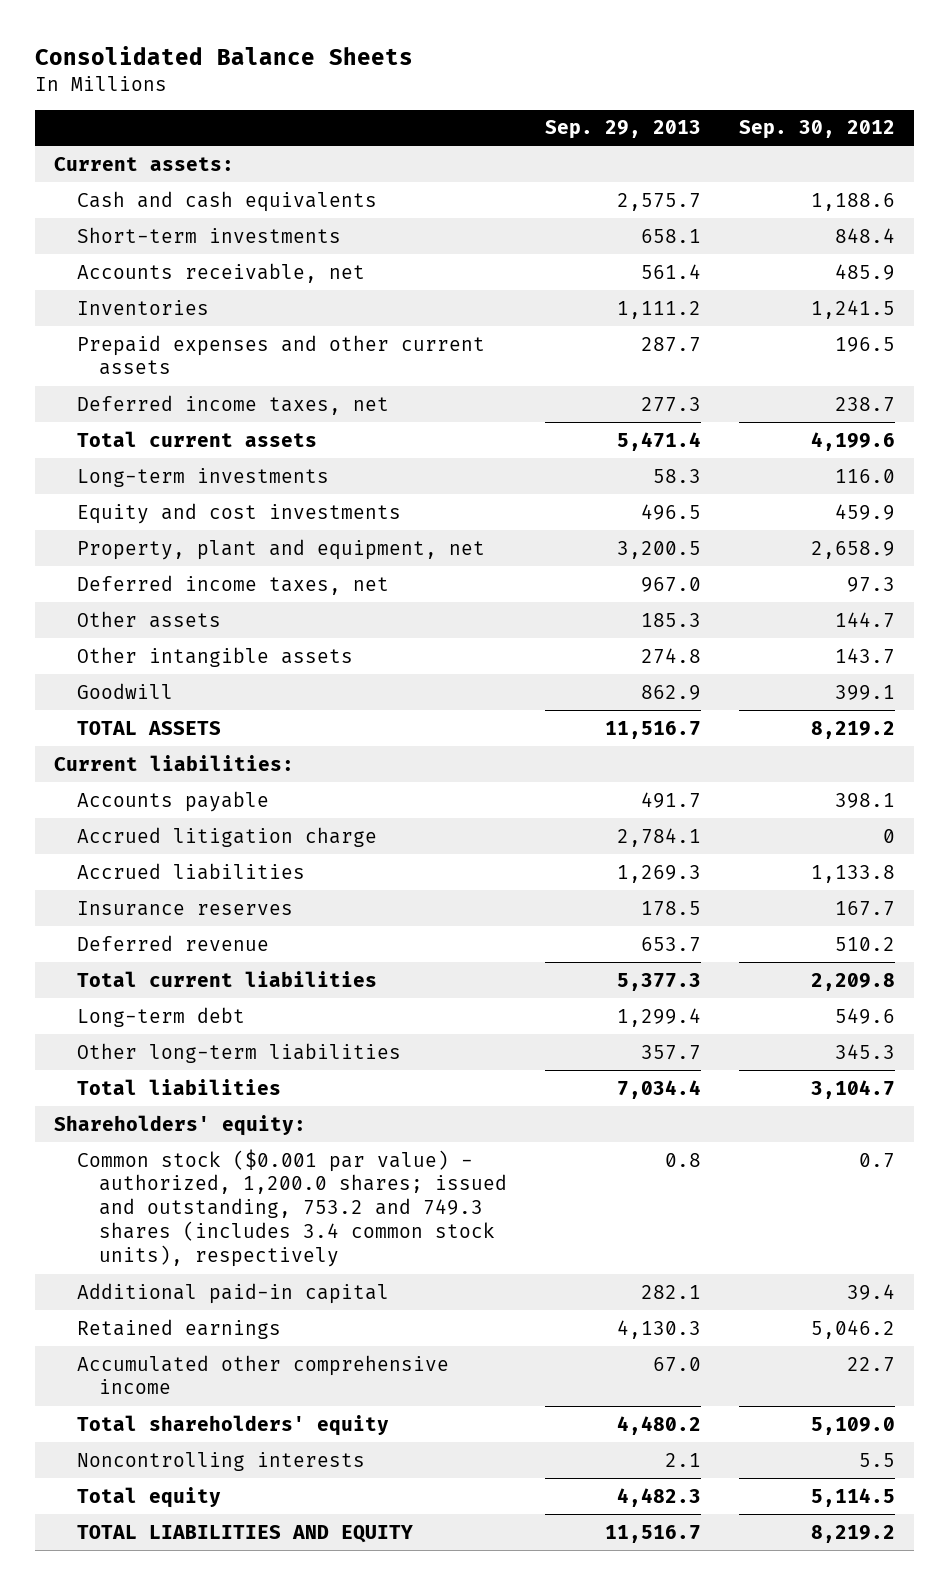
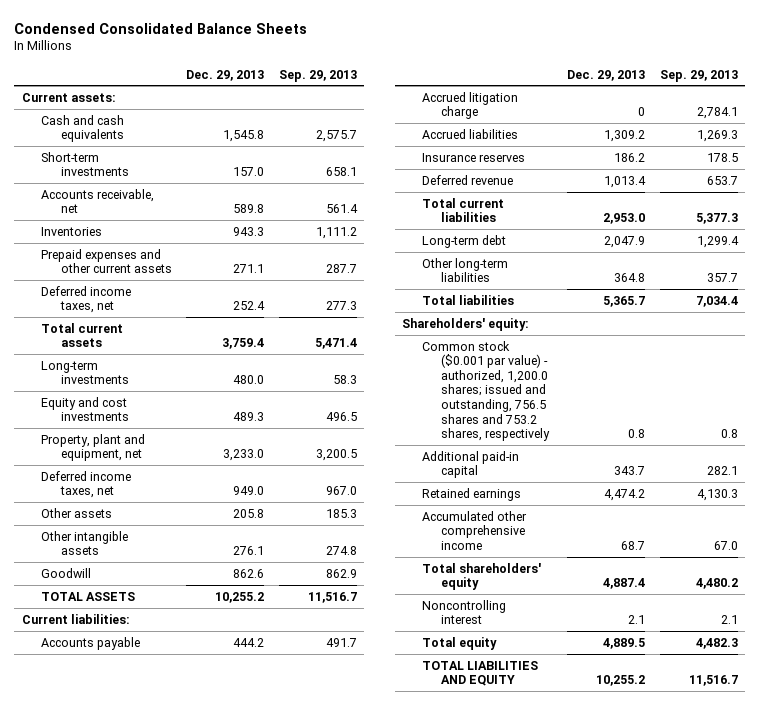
- Consolidated Balance Sheets
+ Condensed Consolidated Balance Sheets
- | Sep. 29, 2013 | Sep. 30, 2012
+ | Dec. 29, 2013 | Sep. 29, 2013
- Common stock ($0.001 par value) - authorized, 1,200.0 shares; issued and outstanding, 753.2 and 749.3 shares (includes 3.4 common stock units), respectively | 0.8 | 0.7
+ Common stock ($0.001 par value) - authorized, 1,200.0 shares; issued and outstanding, 756.5 shares and 753.2 shares, respectively | 0.8 | 0.8
- Noncontrolling interests | 2.1 | 5.5
+ Noncontrolling interest | 2.1 | 2.1

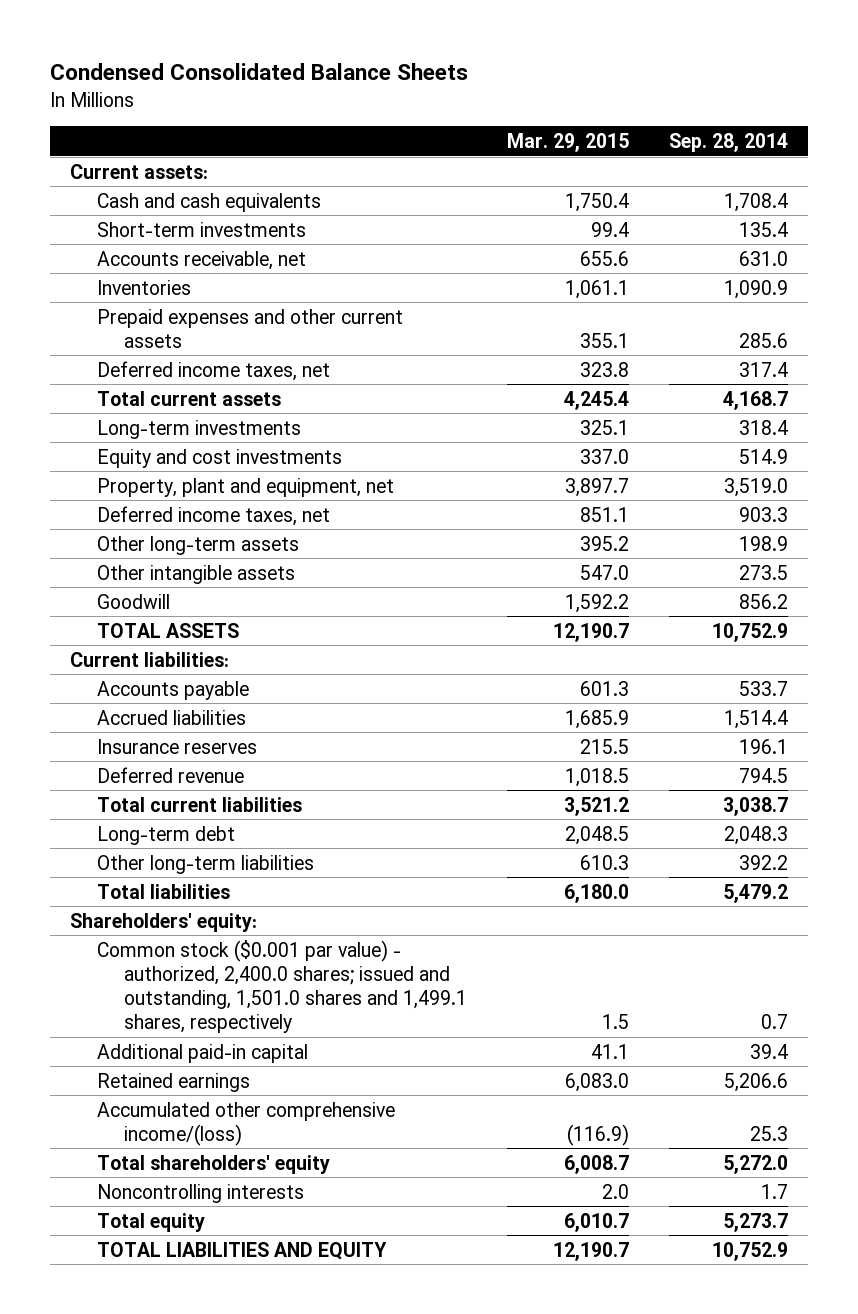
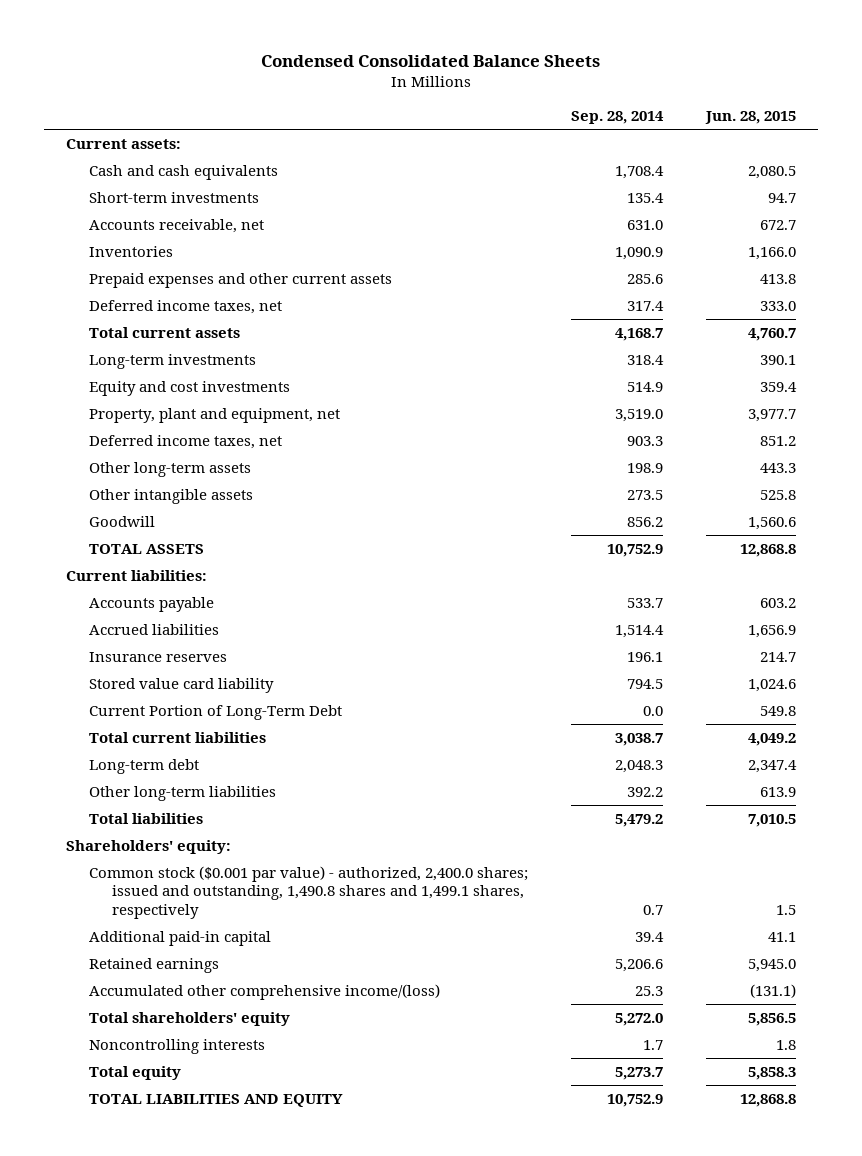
- | Mar. 29, 2015 | Sep. 28, 2014
+ | Sep. 28, 2014 | Jun. 28, 2015
- Deferred revenue | 1,018.5 | 794.5
+ Stored value card liability | 794.5 | 1,024.6
+ Current Portion of Long-Term Debt | 0.0 | 549.8
- Common stock ($0.001 par value) - authorized, 2,400.0 shares; issued and outstanding, 1,501.0 shares and 1,499.1 shares, respectively | 1.5 | 0.7
+ Common stock ($0.001 par value) - authorized, 2,400.0 shares; issued and outstanding, 1,490.8 shares and 1,499.1 shares, respectively | 0.7 | 1.5

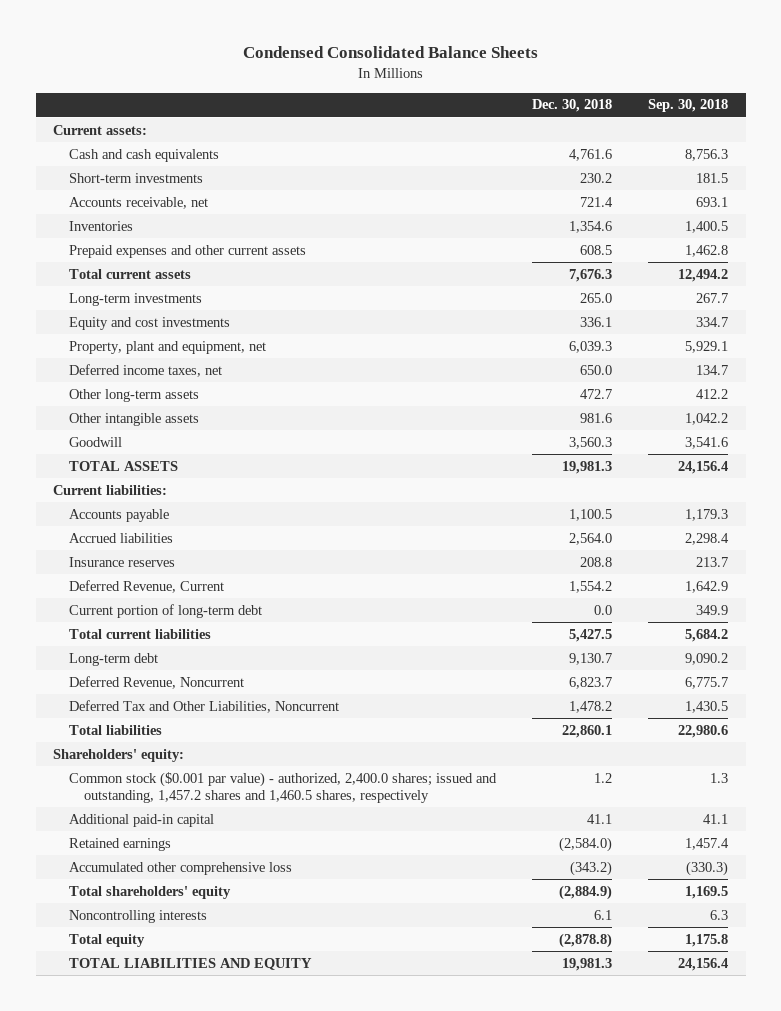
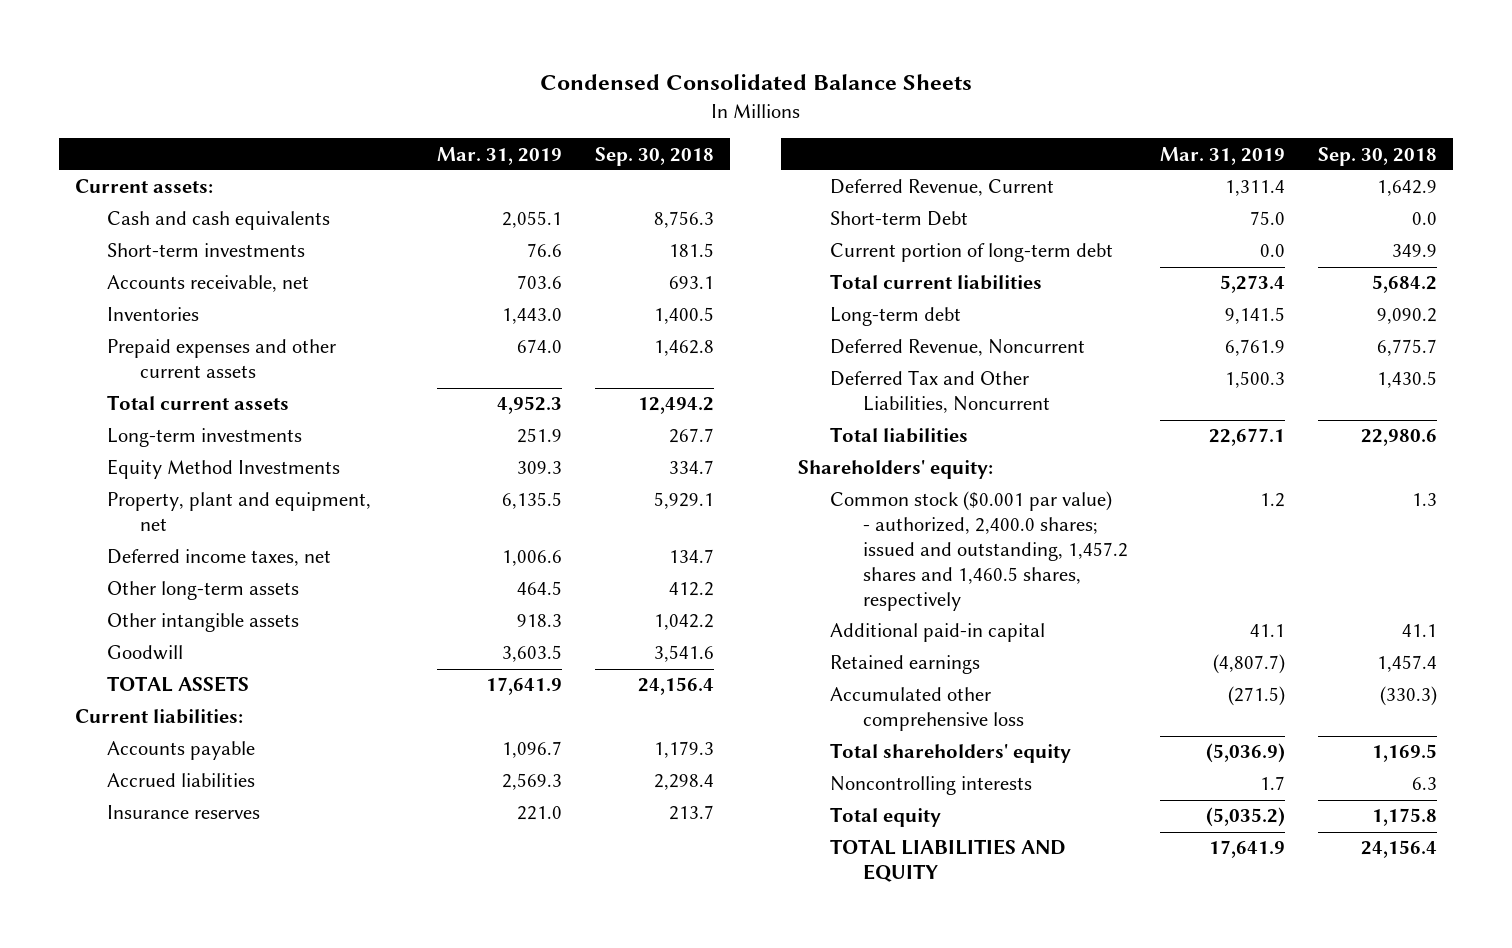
- | Dec. 30, 2018 | Sep. 30, 2018
+ | Mar. 31, 2019 | Sep. 30, 2018
- Equity and cost investments | 336.1 | 334.7
+ Equity Method Investments | 309.3 | 334.7
+ Short-term Debt | 75.0 | 0.0

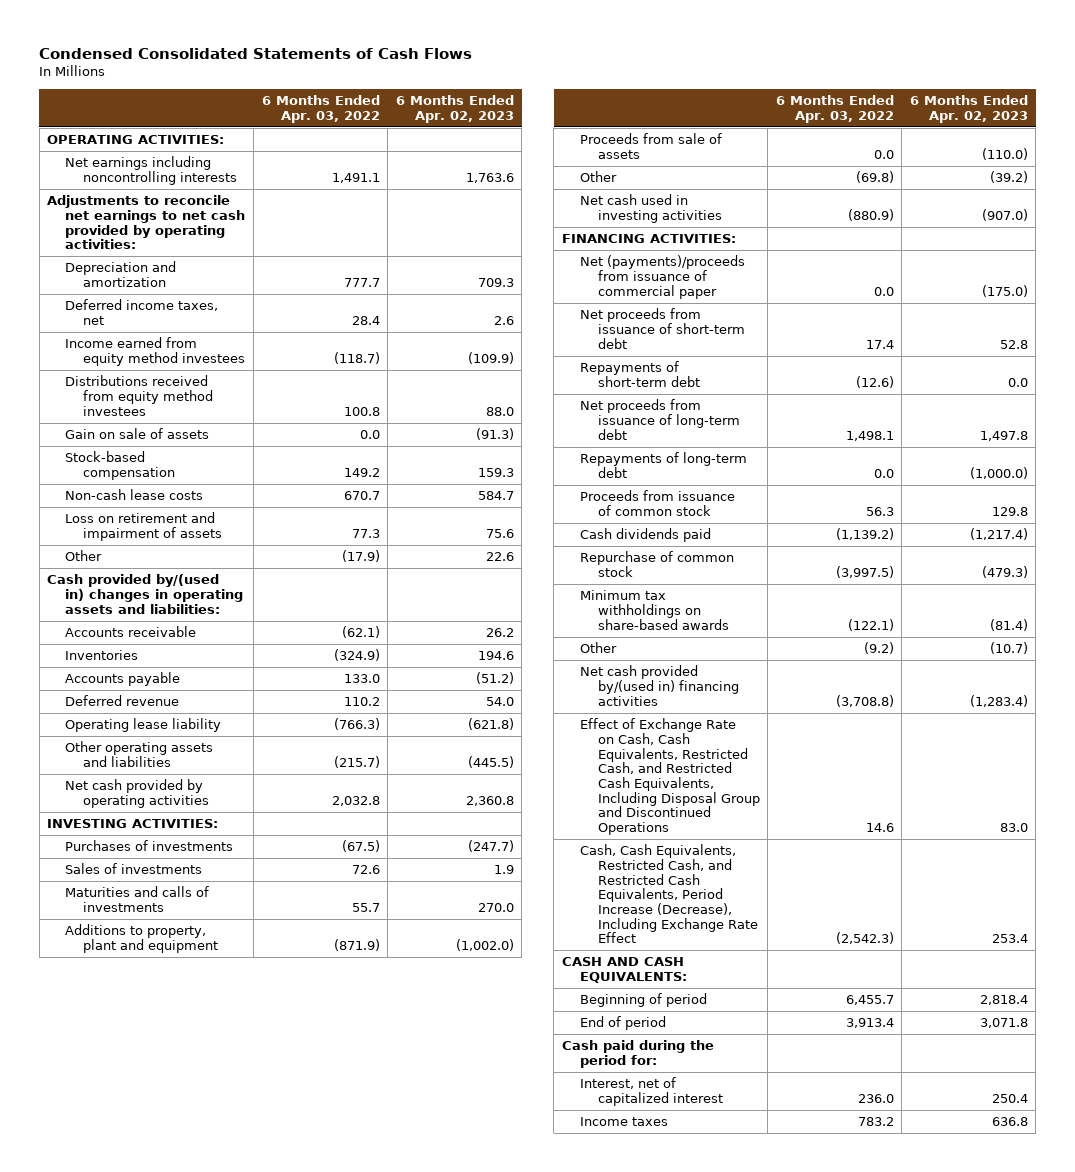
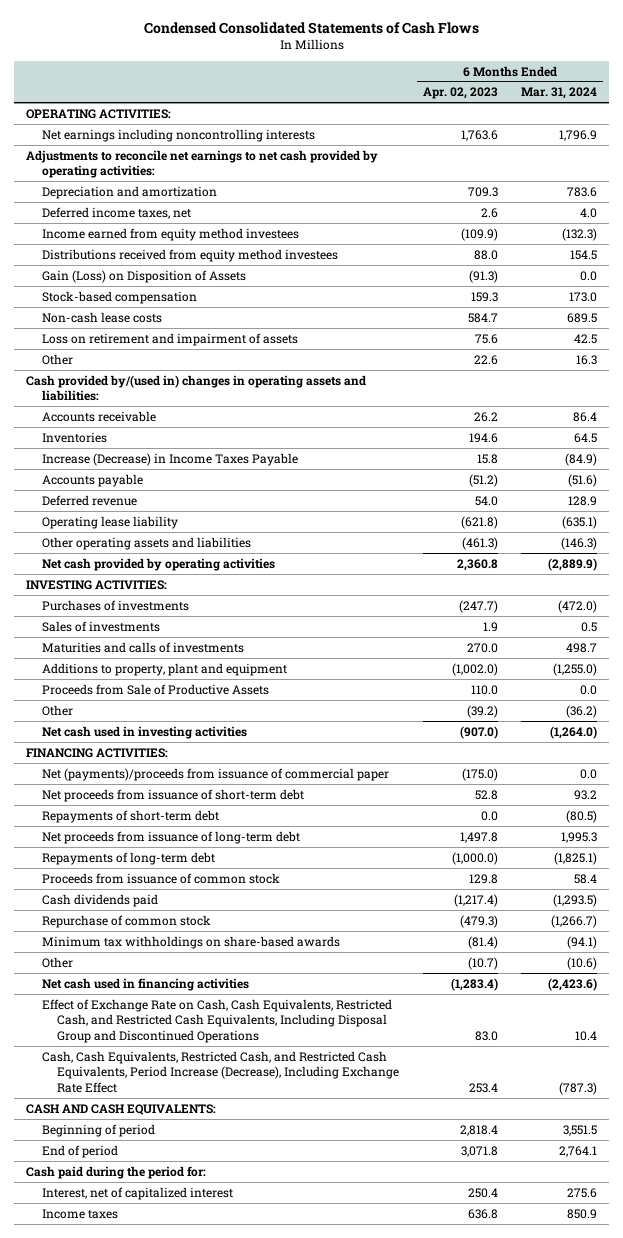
- | 6 Months Ended Apr. 03, 2022 | 6 Months Ended Apr. 02, 2023
+ | 6 Months Ended Apr. 02, 2023 | 6 Months Ended Mar. 31, 2024
- Gain on sale of assets | 0.0 | (91.3)
+ Gain (Loss) on Disposition of Assets | (91.3) | 0.0
+ Increase (Decrease) in Income Taxes Payable | 15.8 | (84.9)
- Other operating assets and liabilities | (215.7) | (445.5)
+ Other operating assets and liabilities | (461.3) | (146.3)
- Proceeds from sale of assets | 0.0 | (110.0)
+ Proceeds from Sale of Productive Assets | 110.0 | 0.0
- Net cash provided by/(used in) financing activities | (3,708.8) | (1,283.4)
+ Net cash used in financing activities | (1,283.4) | (2,423.6)

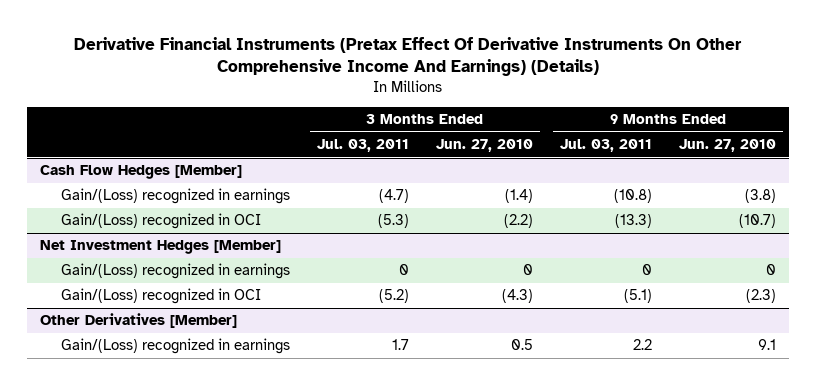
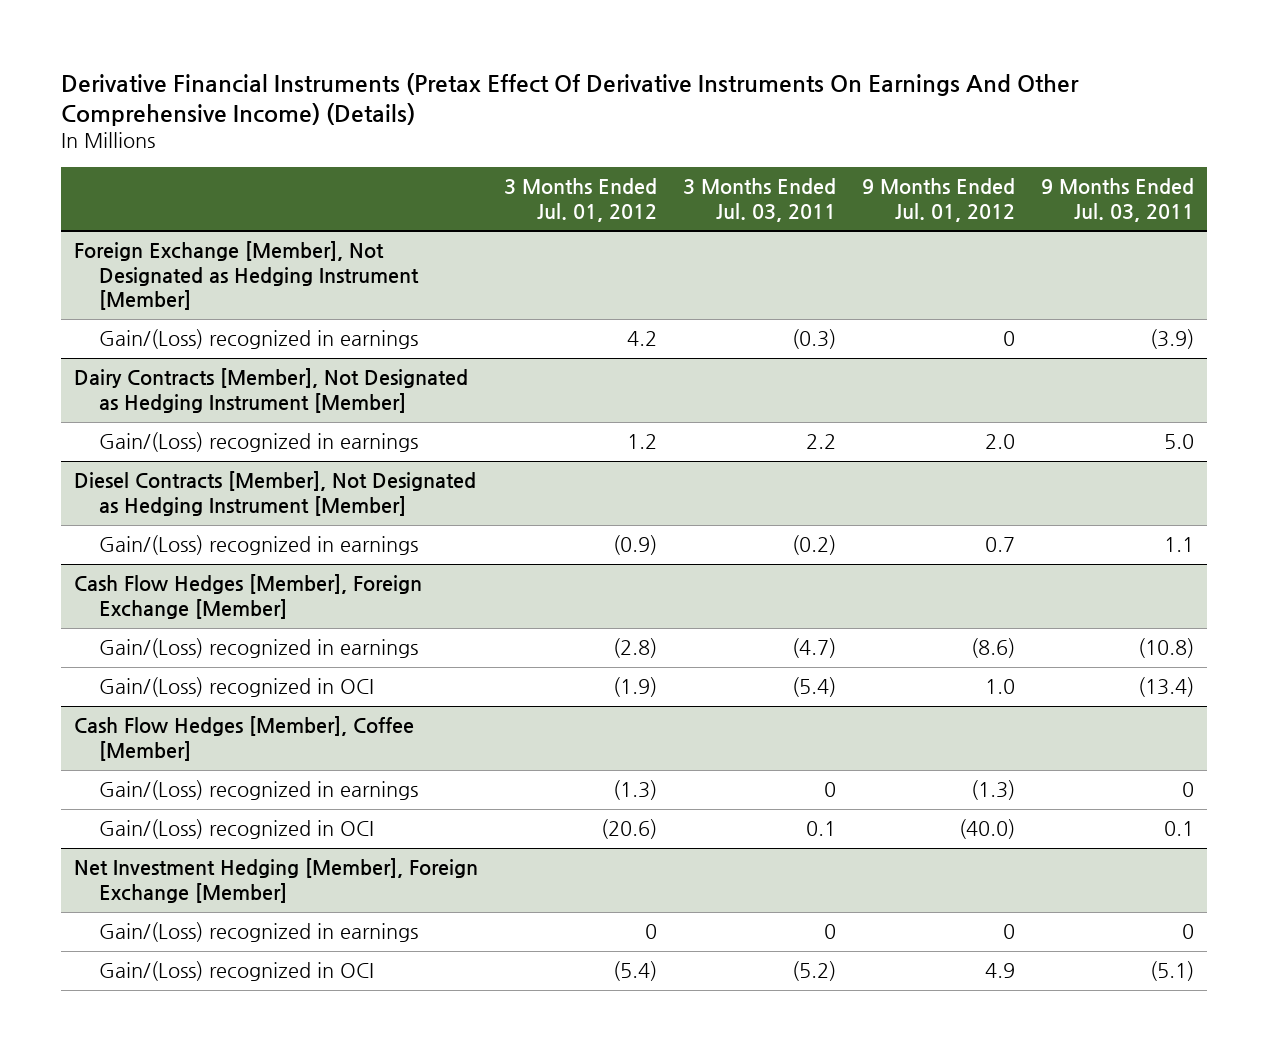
- Derivative Financial Instruments (Pretax Effect Of Derivative Instruments On Other Comprehensive Income And Earnings) (Details)
+ Derivative Financial Instruments (Pretax Effect Of Derivative Instruments On Earnings And Other Comprehensive Income) (Details)
- | 3 Months Ended Jul. 03, 2011 | 3 Months Ended Jun. 27, 2010 | 9 Months Ended Jul. 03, 2011 | 9 Months Ended Jun. 27, 2010
+ | 3 Months Ended Jul. 01, 2012 | 3 Months Ended Jul. 03, 2011 | 9 Months Ended Jul. 01, 2012 | 9 Months Ended Jul. 03, 2011
- Cash Flow Hedges [Member]
+ Foreign Exchange [Member], Not Designated as Hedging Instrument [Member]
+ Gain/(Loss) recognized in earnings | 4.2 | (0.3) | 0 | (3.9)
+ Dairy Contracts [Member], Not Designated as Hedging Instrument [Member]
+ Gain/(Loss) recognized in earnings | 1.2 | 2.2 | 2.0 | 5.0
+ Diesel Contracts [Member], Not Designated as Hedging Instrument [Member]
+ Gain/(Loss) recognized in earnings | (0.9) | (0.2) | 0.7 | 1.1
+ Cash Flow Hedges [Member], Foreign Exchange [Member]
- Gain/(Loss) recognized in OCI | (5.3) | (2.2) | (13.3) | (10.7)
- Net Investment Hedges [Member]
+ Gain/(Loss) recognized in OCI | (1.9) | (5.4) | 1.0 | (13.4)
+ Cash Flow Hedges [Member], Coffee [Member]
+ Gain/(Loss) recognized in OCI | (20.6) | 0.1 | (40.0) | 0.1
+ Net Investment Hedging [Member], Foreign Exchange [Member]
+ Gain/(Loss) recognized in earnings | 0 | 0 | 0 | 0
- Other Derivatives [Member]
- Gain/(Loss) recognized in earnings | 1.7 | 0.5 | 2.2 | 9.1

